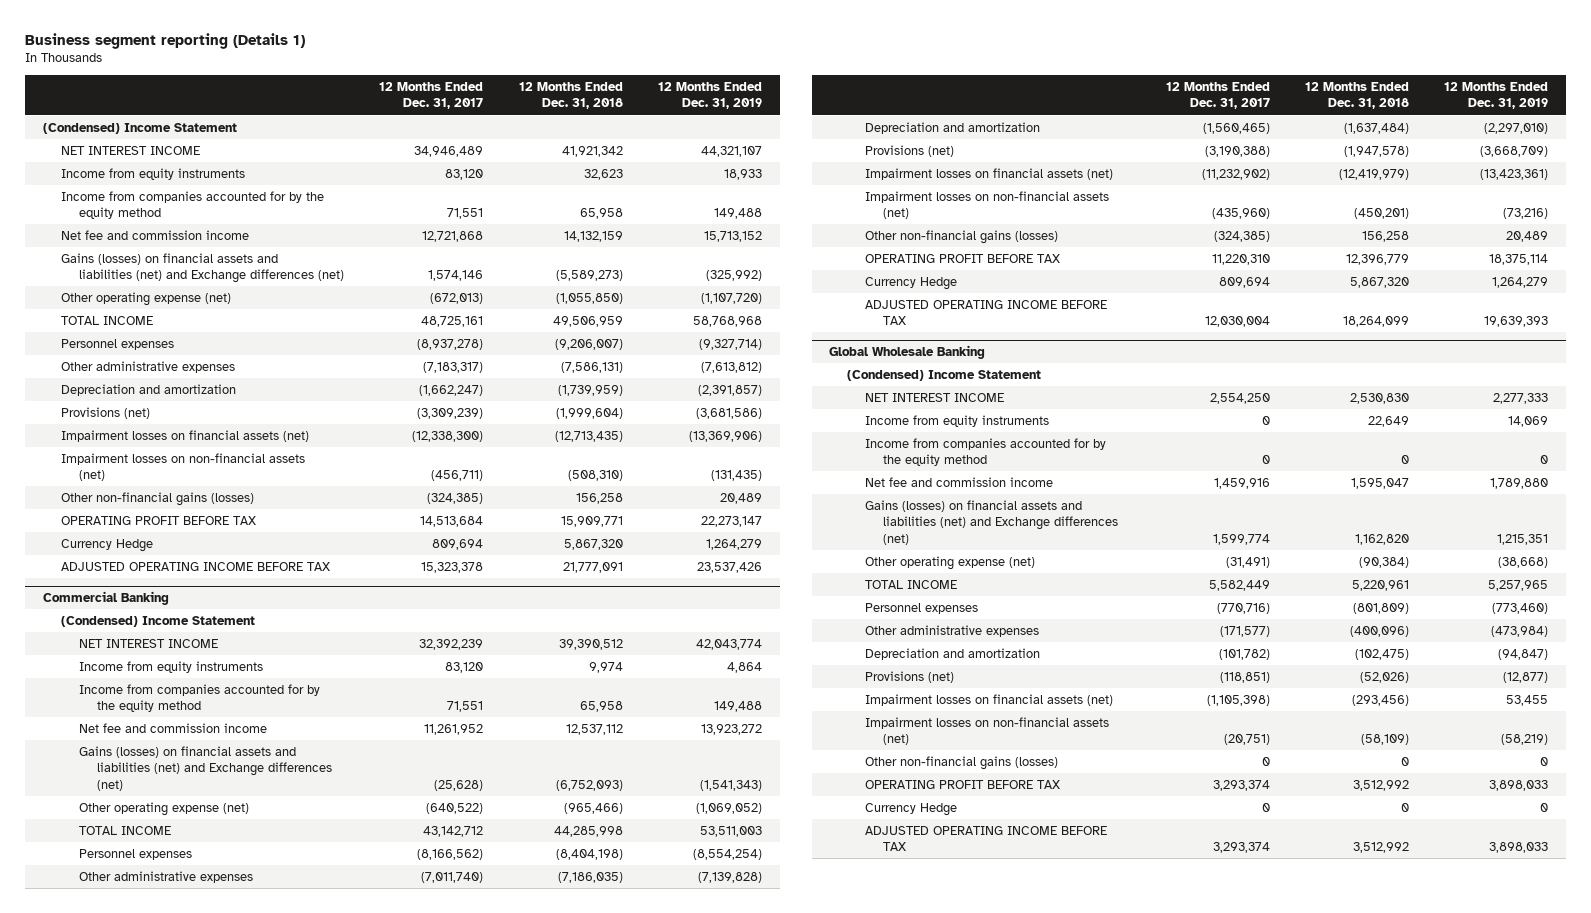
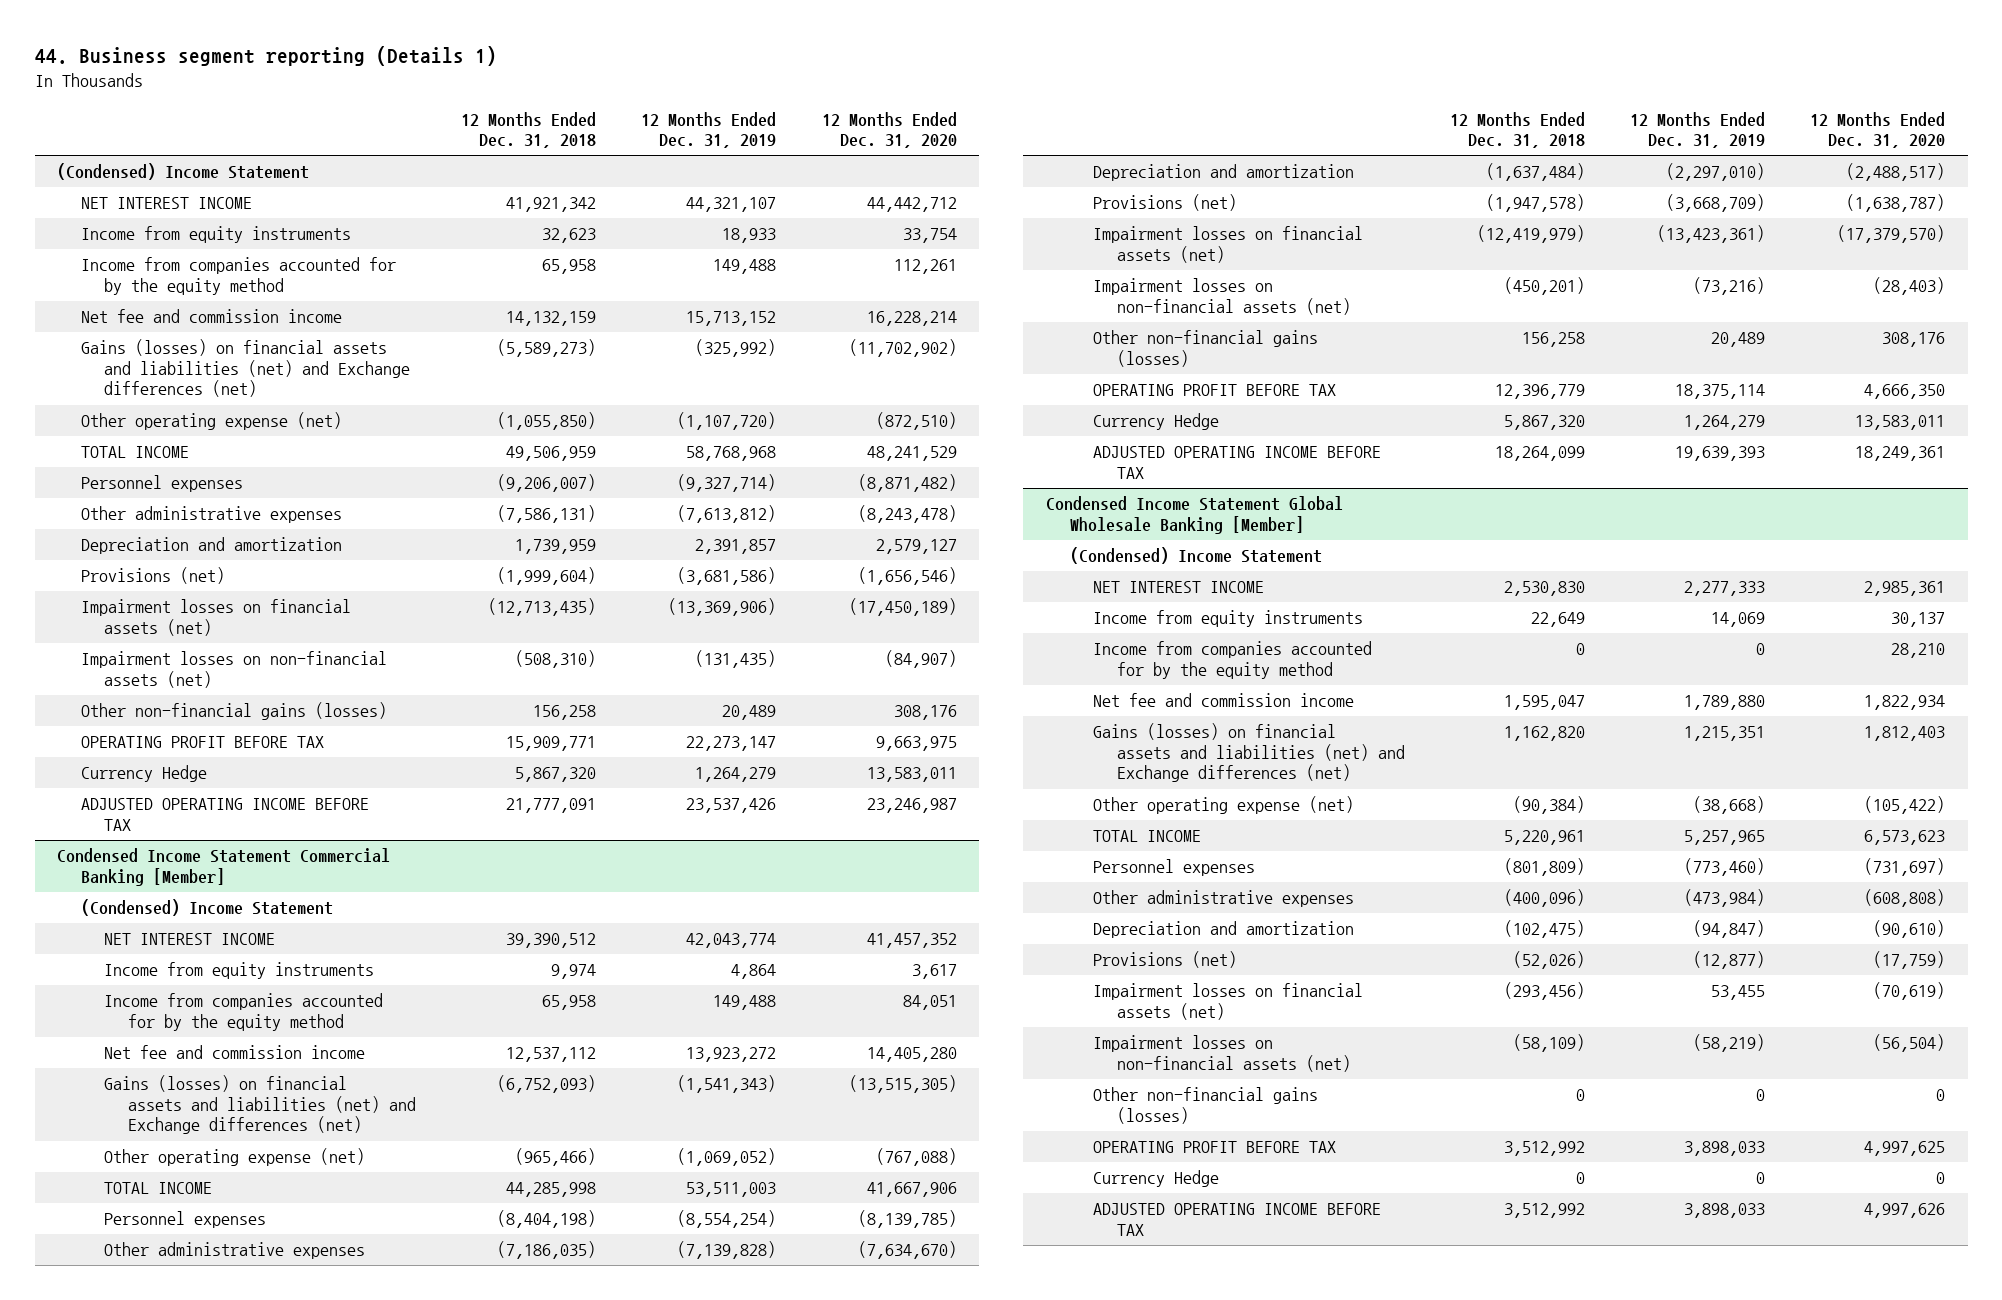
- Business segment reporting (Details 1)
+ 44. Business segment reporting (Details 1)
- | 12 Months Ended Dec. 31, 2017 | 12 Months Ended Dec. 31, 2018 | 12 Months Ended Dec. 31, 2019
+ | 12 Months Ended Dec. 31, 2018 | 12 Months Ended Dec. 31, 2019 | 12 Months Ended Dec. 31, 2020
- Depreciation and amortization | (1,662,247) | (1,739,959) | (2,391,857)
+ Depreciation and amortization | 1,739,959 | 2,391,857 | 2,579,127
- Commercial Banking
+ Condensed Income Statement Commercial Banking [Member]
- Global Wholesale Banking
+ Condensed Income Statement Global Wholesale Banking [Member]

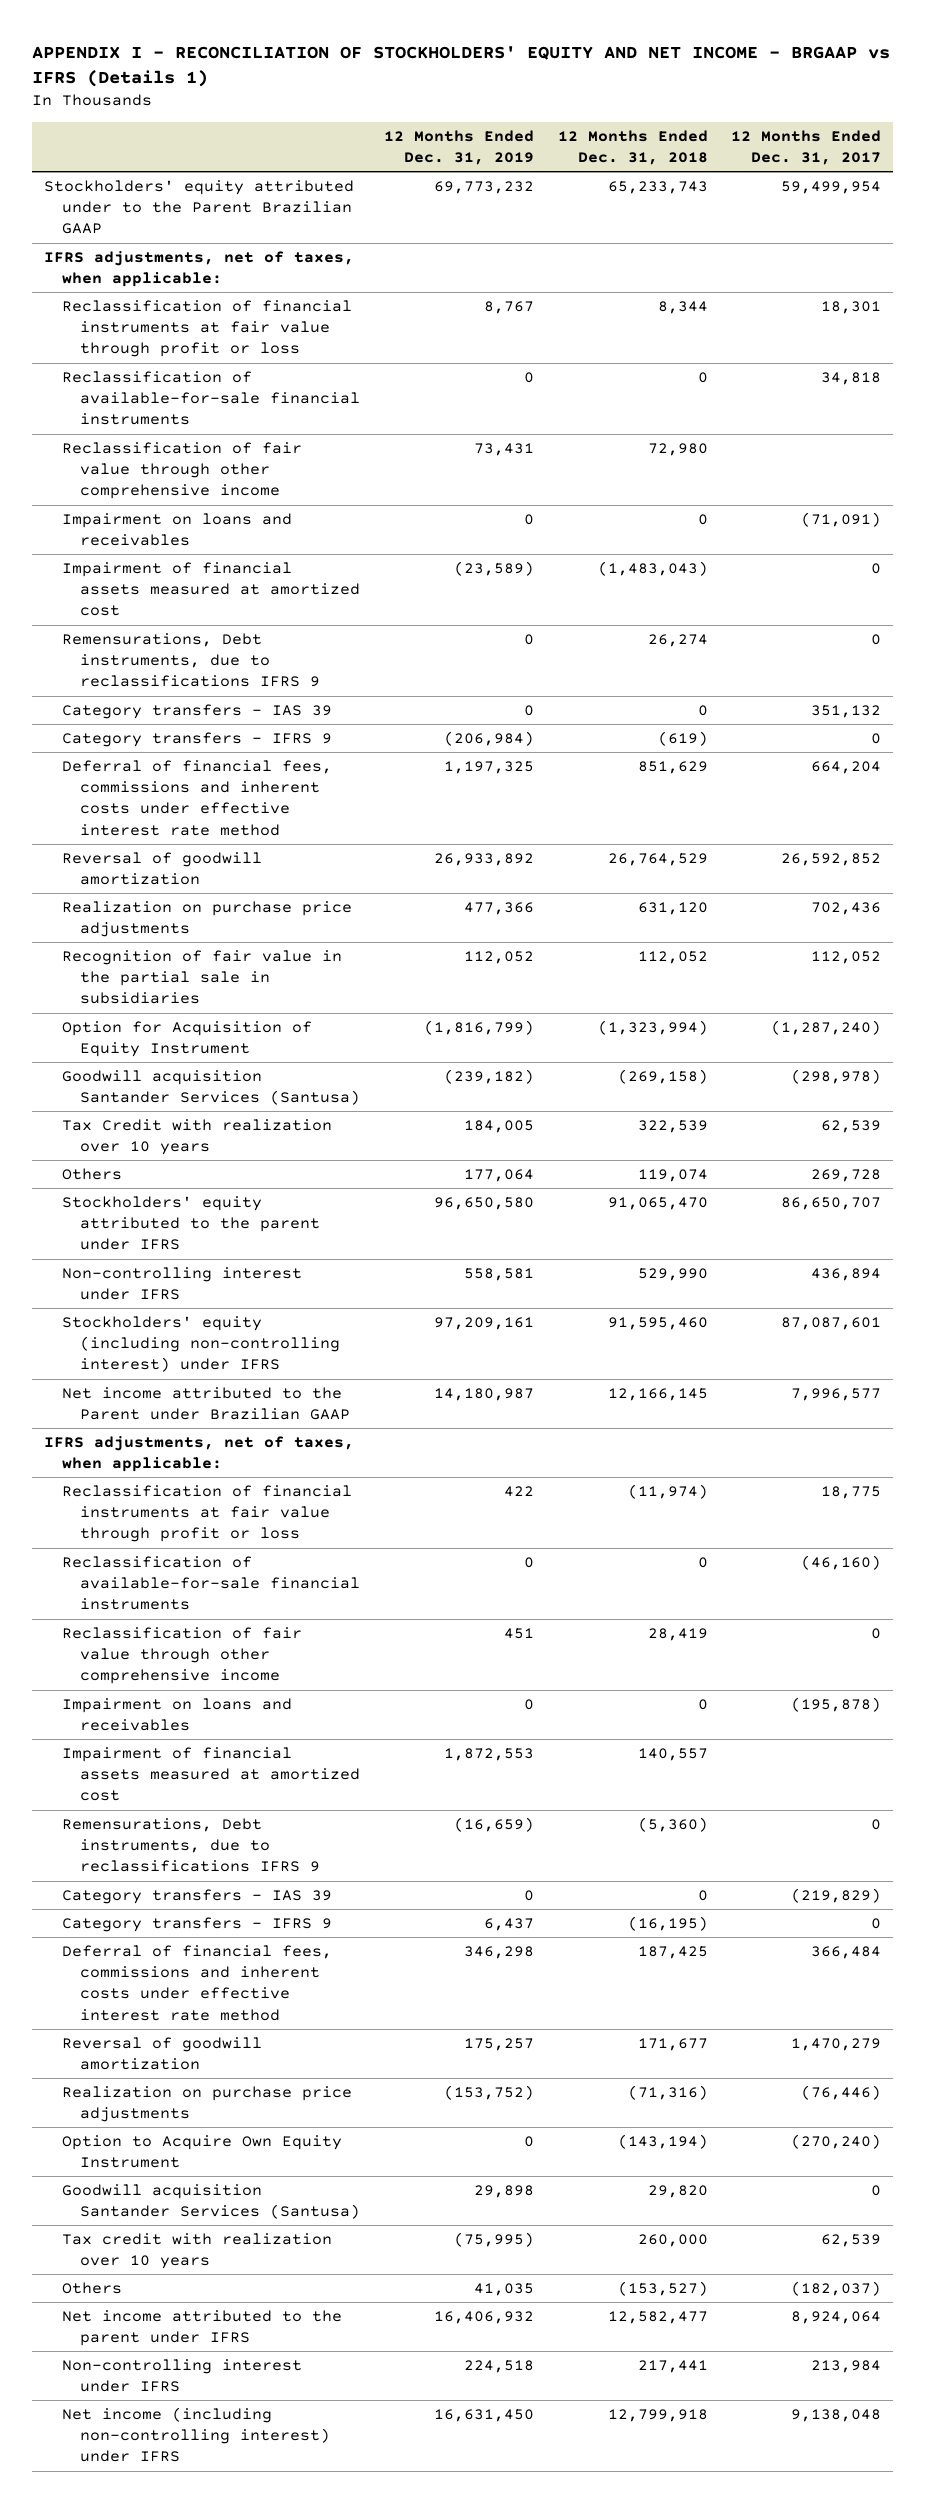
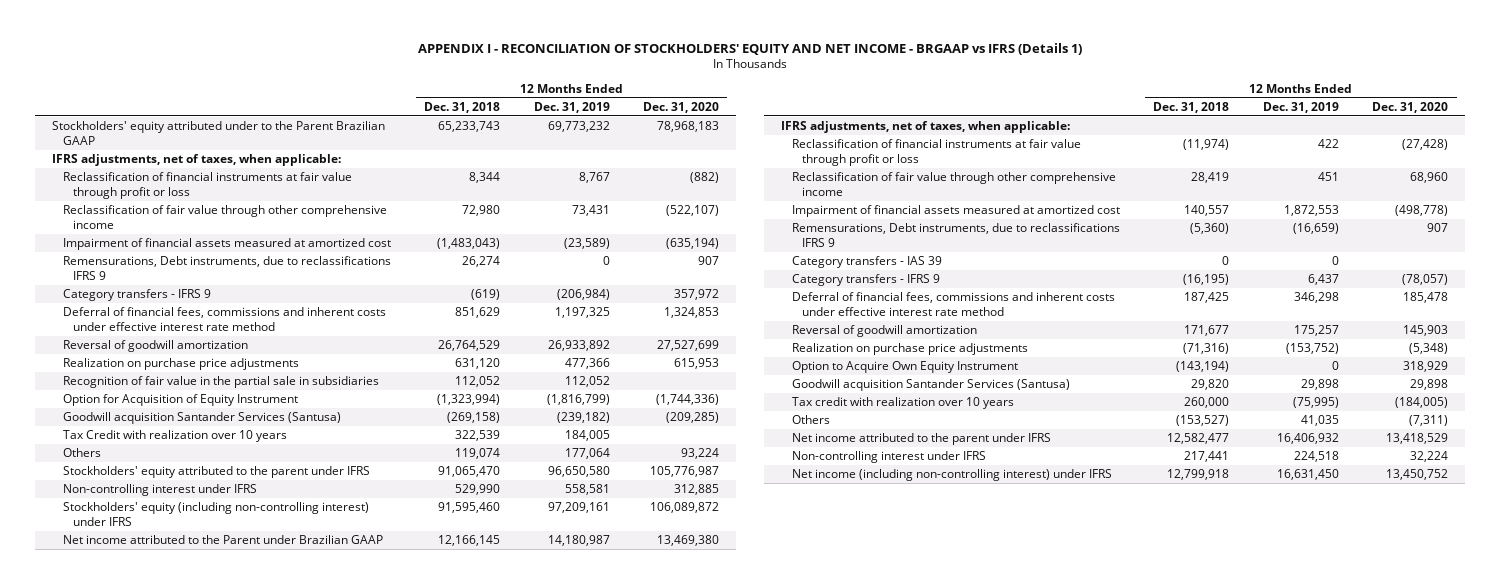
- | 12 Months Ended Dec. 31, 2019 | 12 Months Ended Dec. 31, 2018 | 12 Months Ended Dec. 31, 2017
+ | 12 Months Ended Dec. 31, 2018 | 12 Months Ended Dec. 31, 2019 | 12 Months Ended Dec. 31, 2020
- Reclassification of available-for-sale financial instruments | 0 | 0 | 34,818
- Impairment on loans and receivables | 0 | 0 | (71,091)
- Category transfers - IAS 39 | 0 | 0 | 351,132
- Reclassification of available-for-sale financial instruments | 0 | 0 | (46,160)
- Impairment on loans and receivables | 0 | 0 | (195,878)

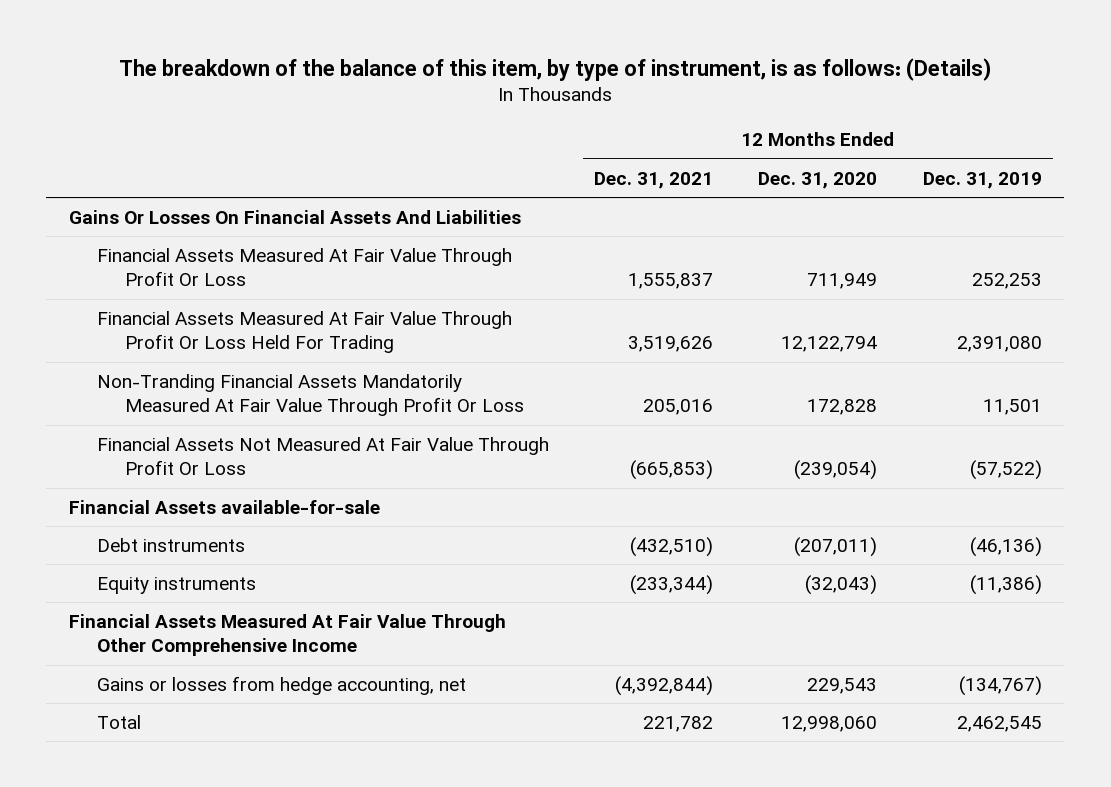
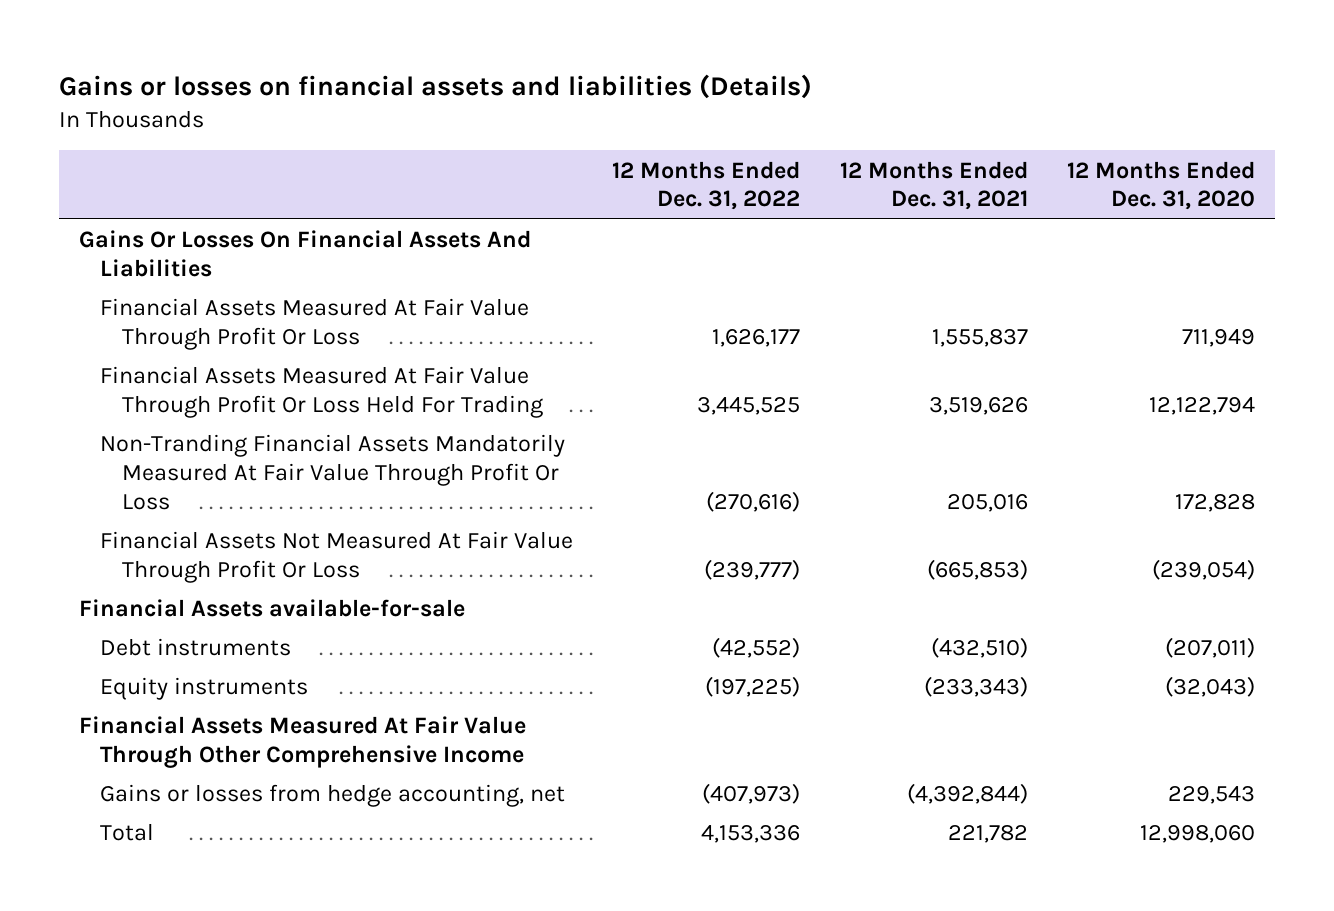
- The breakdown of the balance of this item, by type of instrument, is as follows: (Details)
+ Gains or losses on financial assets and liabilities (Details)
- | 12 Months Ended Dec. 31, 2021 | 12 Months Ended Dec. 31, 2020 | 12 Months Ended Dec. 31, 2019
+ | 12 Months Ended Dec. 31, 2022 | 12 Months Ended Dec. 31, 2021 | 12 Months Ended Dec. 31, 2020
- Equity instruments | (233,344) | (32,043) | (11,386)
+ Equity instruments | (197,225) | (233,343) | (32,043)

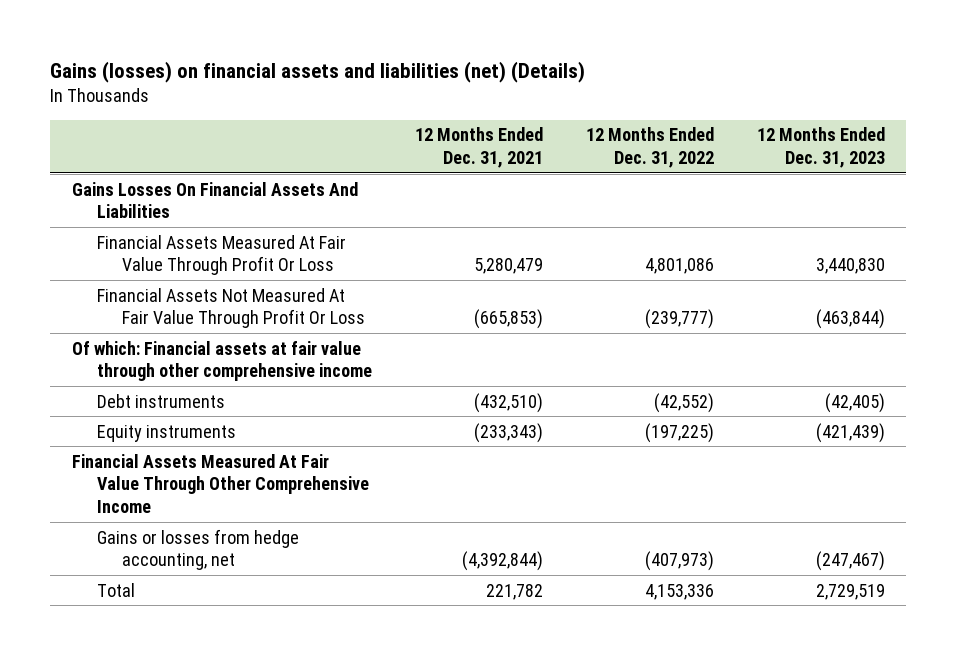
- Gains or losses on financial assets and liabilities (Details)
+ Gains (losses) on financial assets and liabilities (net) (Details)
- | 12 Months Ended Dec. 31, 2022 | 12 Months Ended Dec. 31, 2021 | 12 Months Ended Dec. 31, 2020
+ | 12 Months Ended Dec. 31, 2021 | 12 Months Ended Dec. 31, 2022 | 12 Months Ended Dec. 31, 2023
- Gains Or Losses On Financial Assets And Liabilities
- Financial Assets Measured At Fair Value Through Profit Or Loss | 1,626,177 | 1,555,837 | 711,949
- Financial Assets Measured At Fair Value Through Profit Or Loss Held For Trading | 3,445,525 | 3,519,626 | 12,122,794
- Non-Tranding Financial Assets Mandatorily Measured At Fair Value Through Profit Or Loss | (270,616) | 205,016 | 172,828
+ Gains Losses On Financial Assets And Liabilities
+ Financial Assets Measured At Fair Value Through Profit Or Loss | 5,280,479 | 4,801,086 | 3,440,830
- Financial Assets available-for-sale
+ Of which: Financial assets at fair value through other comprehensive income

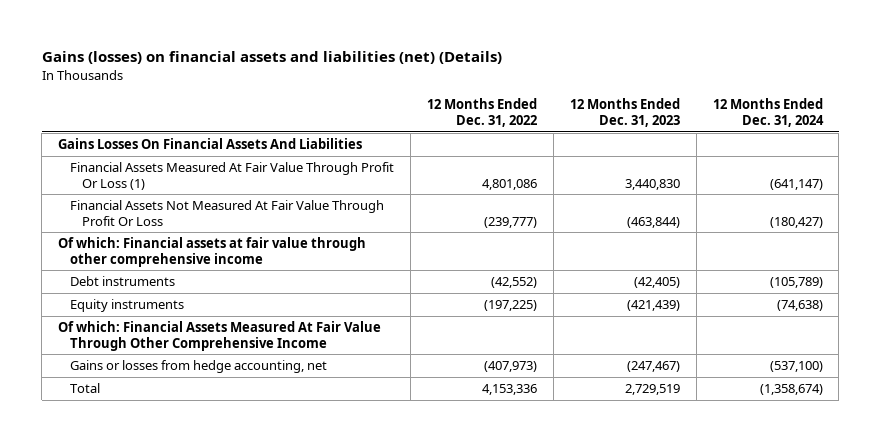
- | 12 Months Ended Dec. 31, 2021 | 12 Months Ended Dec. 31, 2022 | 12 Months Ended Dec. 31, 2023
+ | 12 Months Ended Dec. 31, 2022 | 12 Months Ended Dec. 31, 2023 | 12 Months Ended Dec. 31, 2024
- Financial Assets Measured At Fair Value Through Profit Or Loss | 5,280,479 | 4,801,086 | 3,440,830
+ Financial Assets Measured At Fair Value Through Profit Or Loss (1) | 4,801,086 | 3,440,830 | (641,147)
- Financial Assets Measured At Fair Value Through Other Comprehensive Income
+ Of which: Financial Assets Measured At Fair Value Through Other Comprehensive Income

